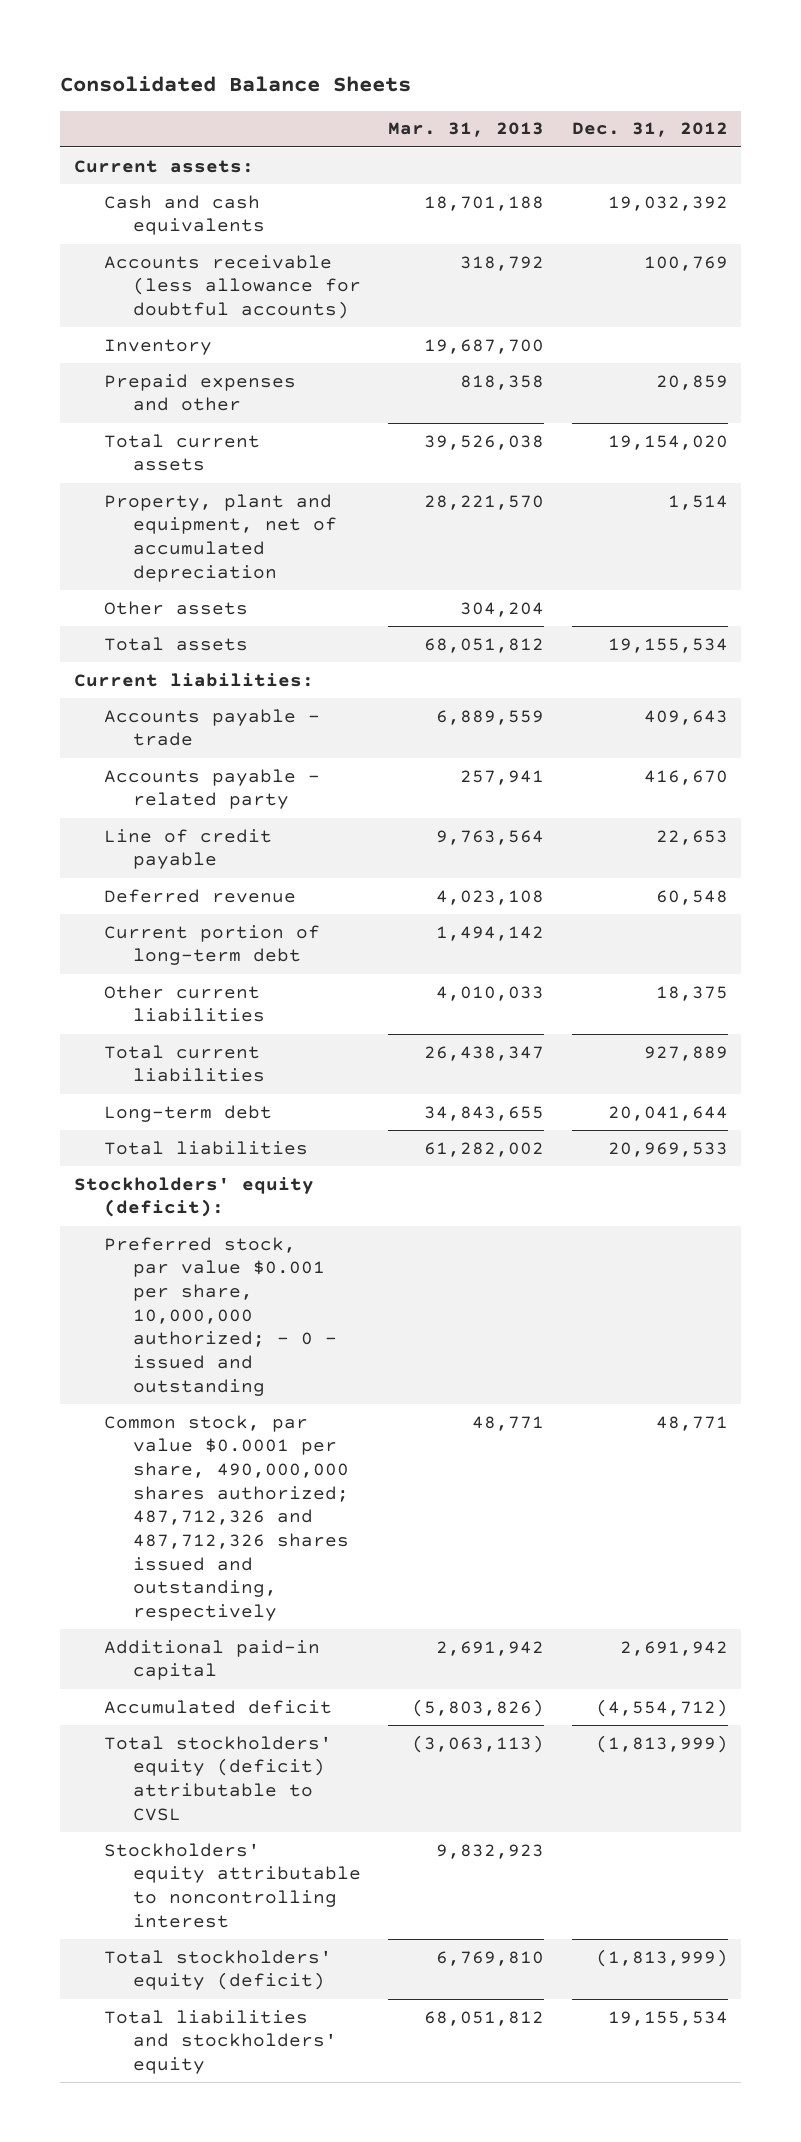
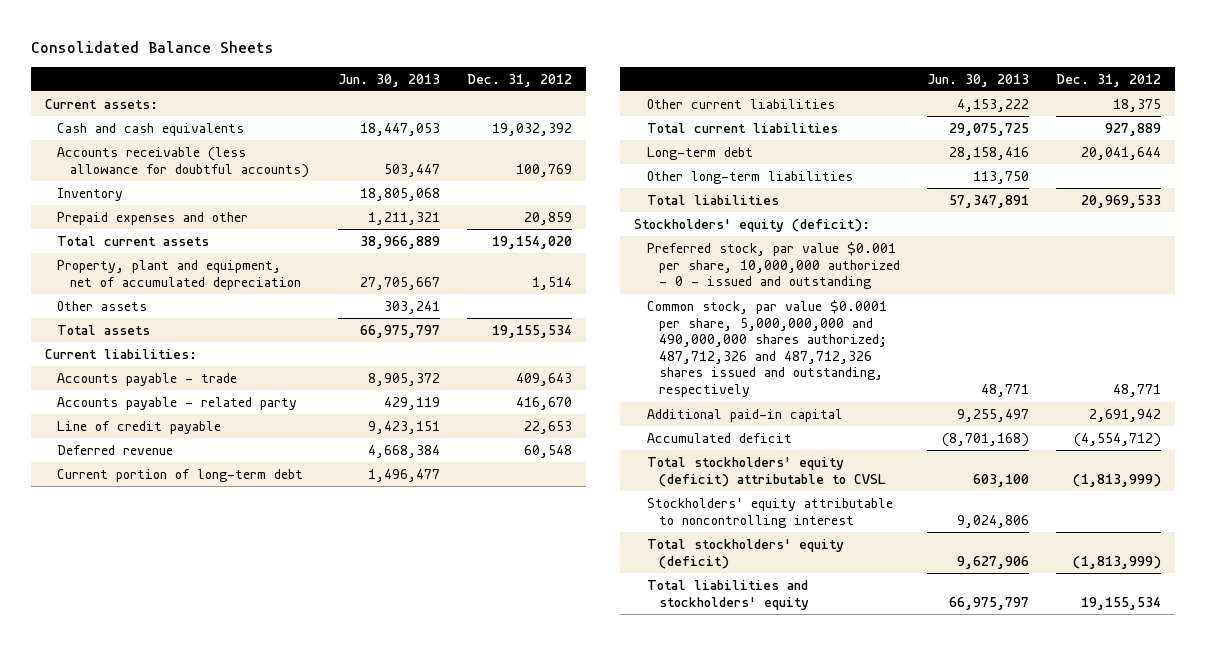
- | Mar. 31, 2013 | Dec. 31, 2012
+ | Jun. 30, 2013 | Dec. 31, 2012
+ Other long-term liabilities | 113,750 |
- Preferred stock, par value $0.001 per share, 10,000,000 authorized; - 0 - issued and outstanding
- Common stock, par value $0.0001 per share, 490,000,000 shares authorized; 487,712,326 and 487,712,326 shares issued and outstanding, respectively | 48,771 | 48,771
+ Preferred stock, par value $0.001 per share, 10,000,000 authorized - 0 - issued and outstanding
+ Common stock, par value $0.0001 per share, 5,000,000,000 and 490,000,000 shares authorized; 487,712,326 and 487,712,326 shares issued and outstanding, respectively | 48,771 | 48,771

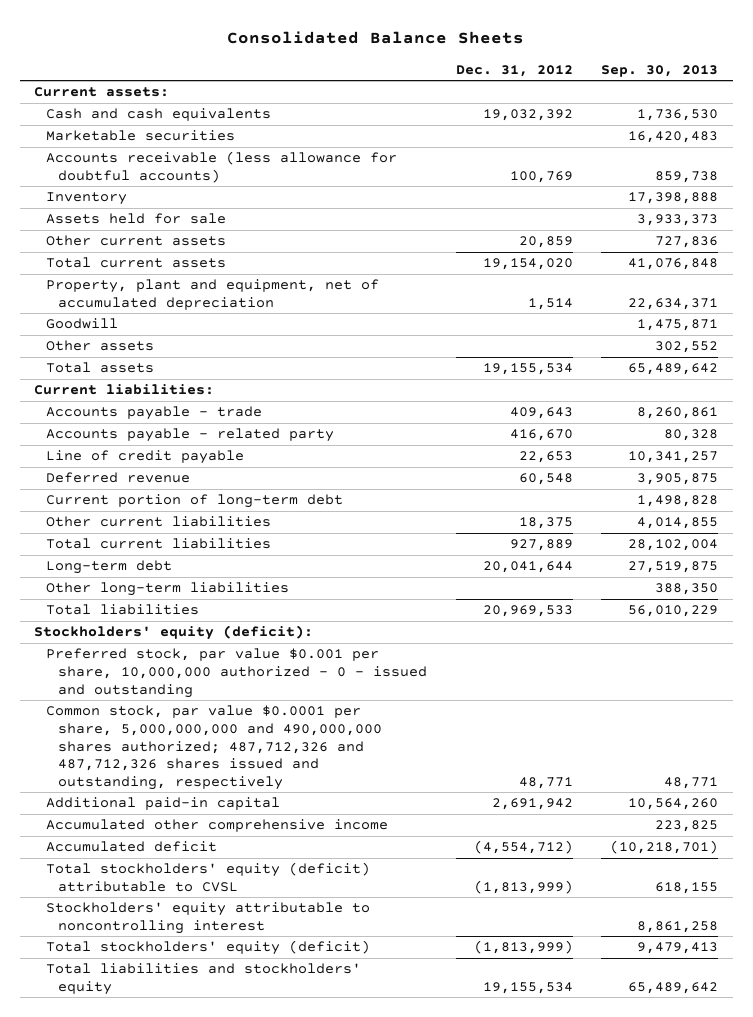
- | Jun. 30, 2013 | Dec. 31, 2012
+ | Dec. 31, 2012 | Sep. 30, 2013
+ Marketable securities | | 16,420,483
- Prepaid expenses and other | 1,211,321 | 20,859
+ Assets held for sale | | 3,933,373
+ Other current assets | 20,859 | 727,836
+ Goodwill | | 1,475,871
+ Accumulated other comprehensive income | | 223,825

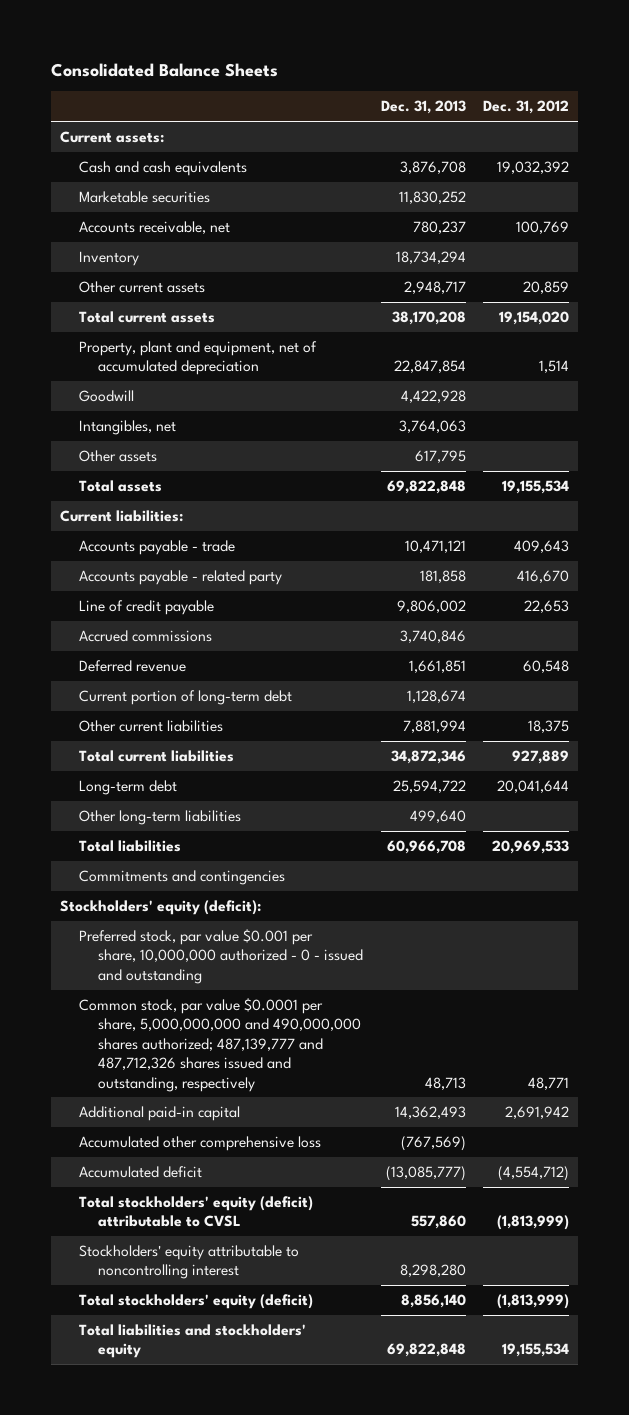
- | Dec. 31, 2012 | Sep. 30, 2013
+ | Dec. 31, 2013 | Dec. 31, 2012
- Accounts receivable (less allowance for doubtful accounts) | 100,769 | 859,738
+ Accounts receivable, net | 780,237 | 100,769
- Assets held for sale | | 3,933,373
+ Intangibles, net | 3,764,063 |
+ Accrued commissions | 3,740,846 |
+ Commitments and contingencies
- Common stock, par value $0.0001 per share, 5,000,000,000 and 490,000,000 shares authorized; 487,712,326 and 487,712,326 shares issued and outstanding, respectively | 48,771 | 48,771
+ Common stock, par value $0.0001 per share, 5,000,000,000 and 490,000,000 shares authorized; 487,139,777 and 487,712,326 shares issued and outstanding, respectively | 48,713 | 48,771
- Accumulated other comprehensive income | | 223,825
+ Accumulated other comprehensive loss | (767,569) |

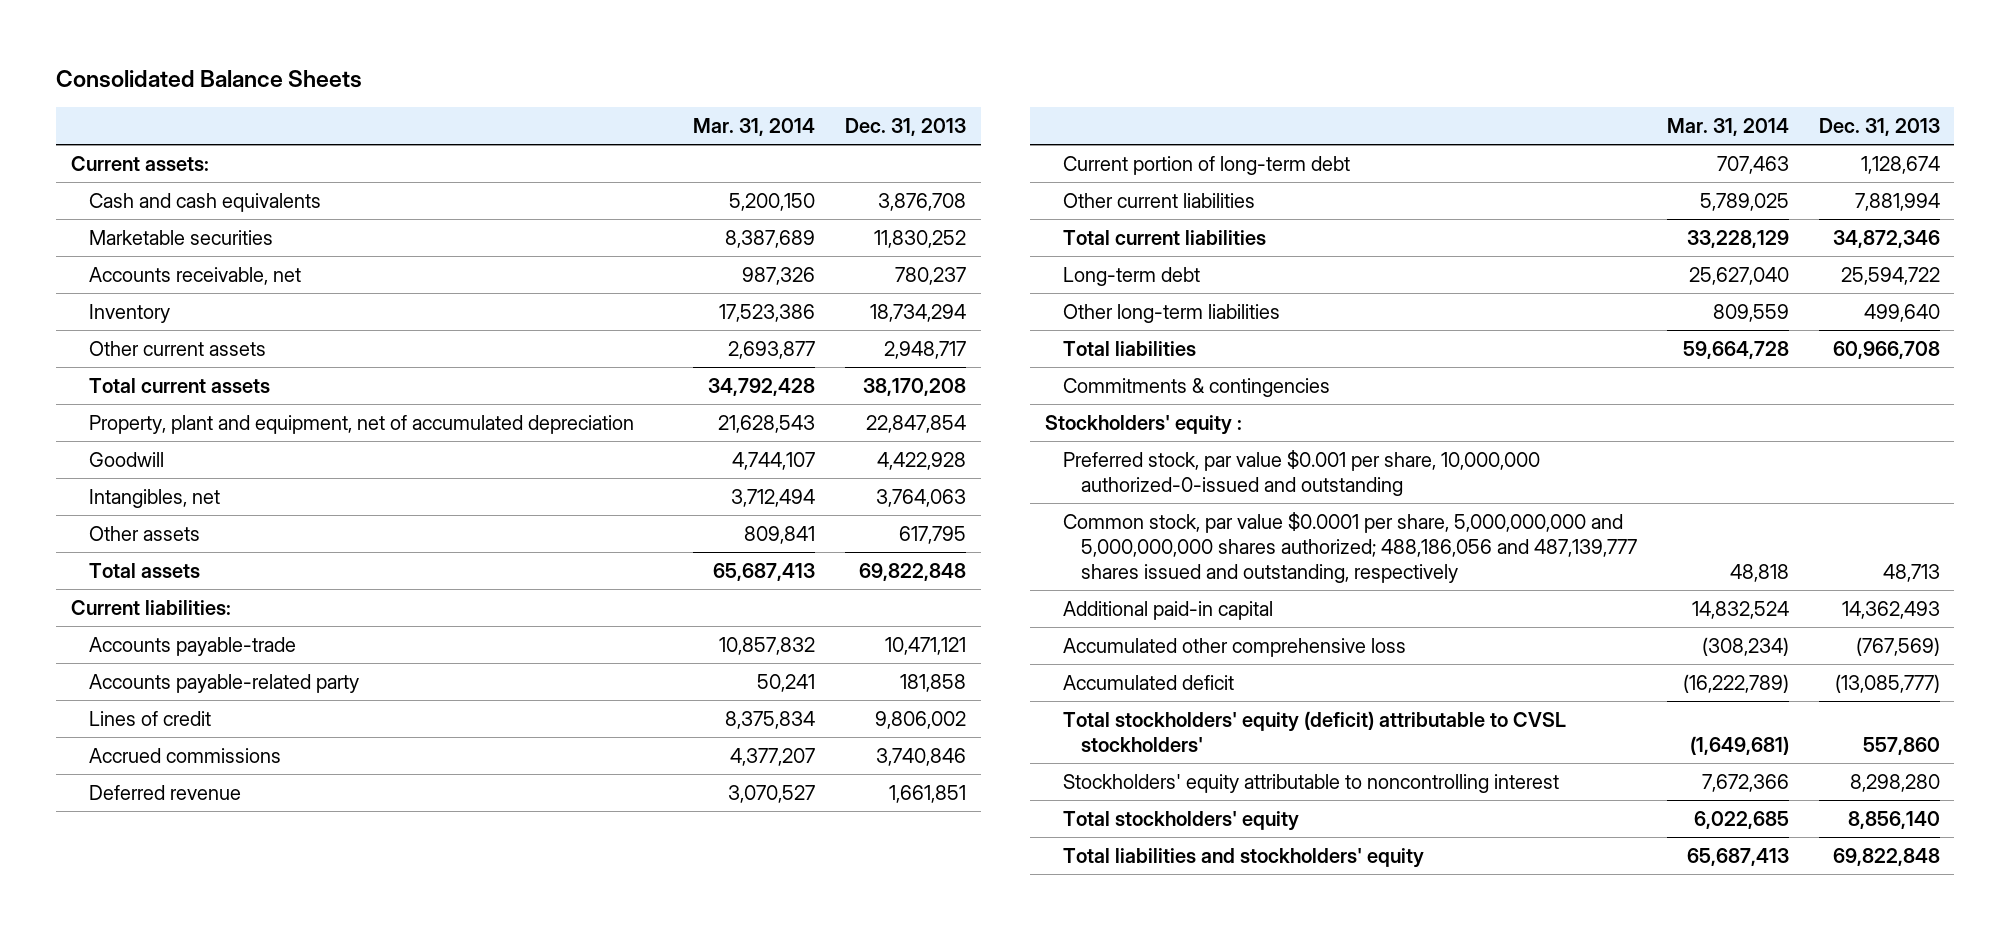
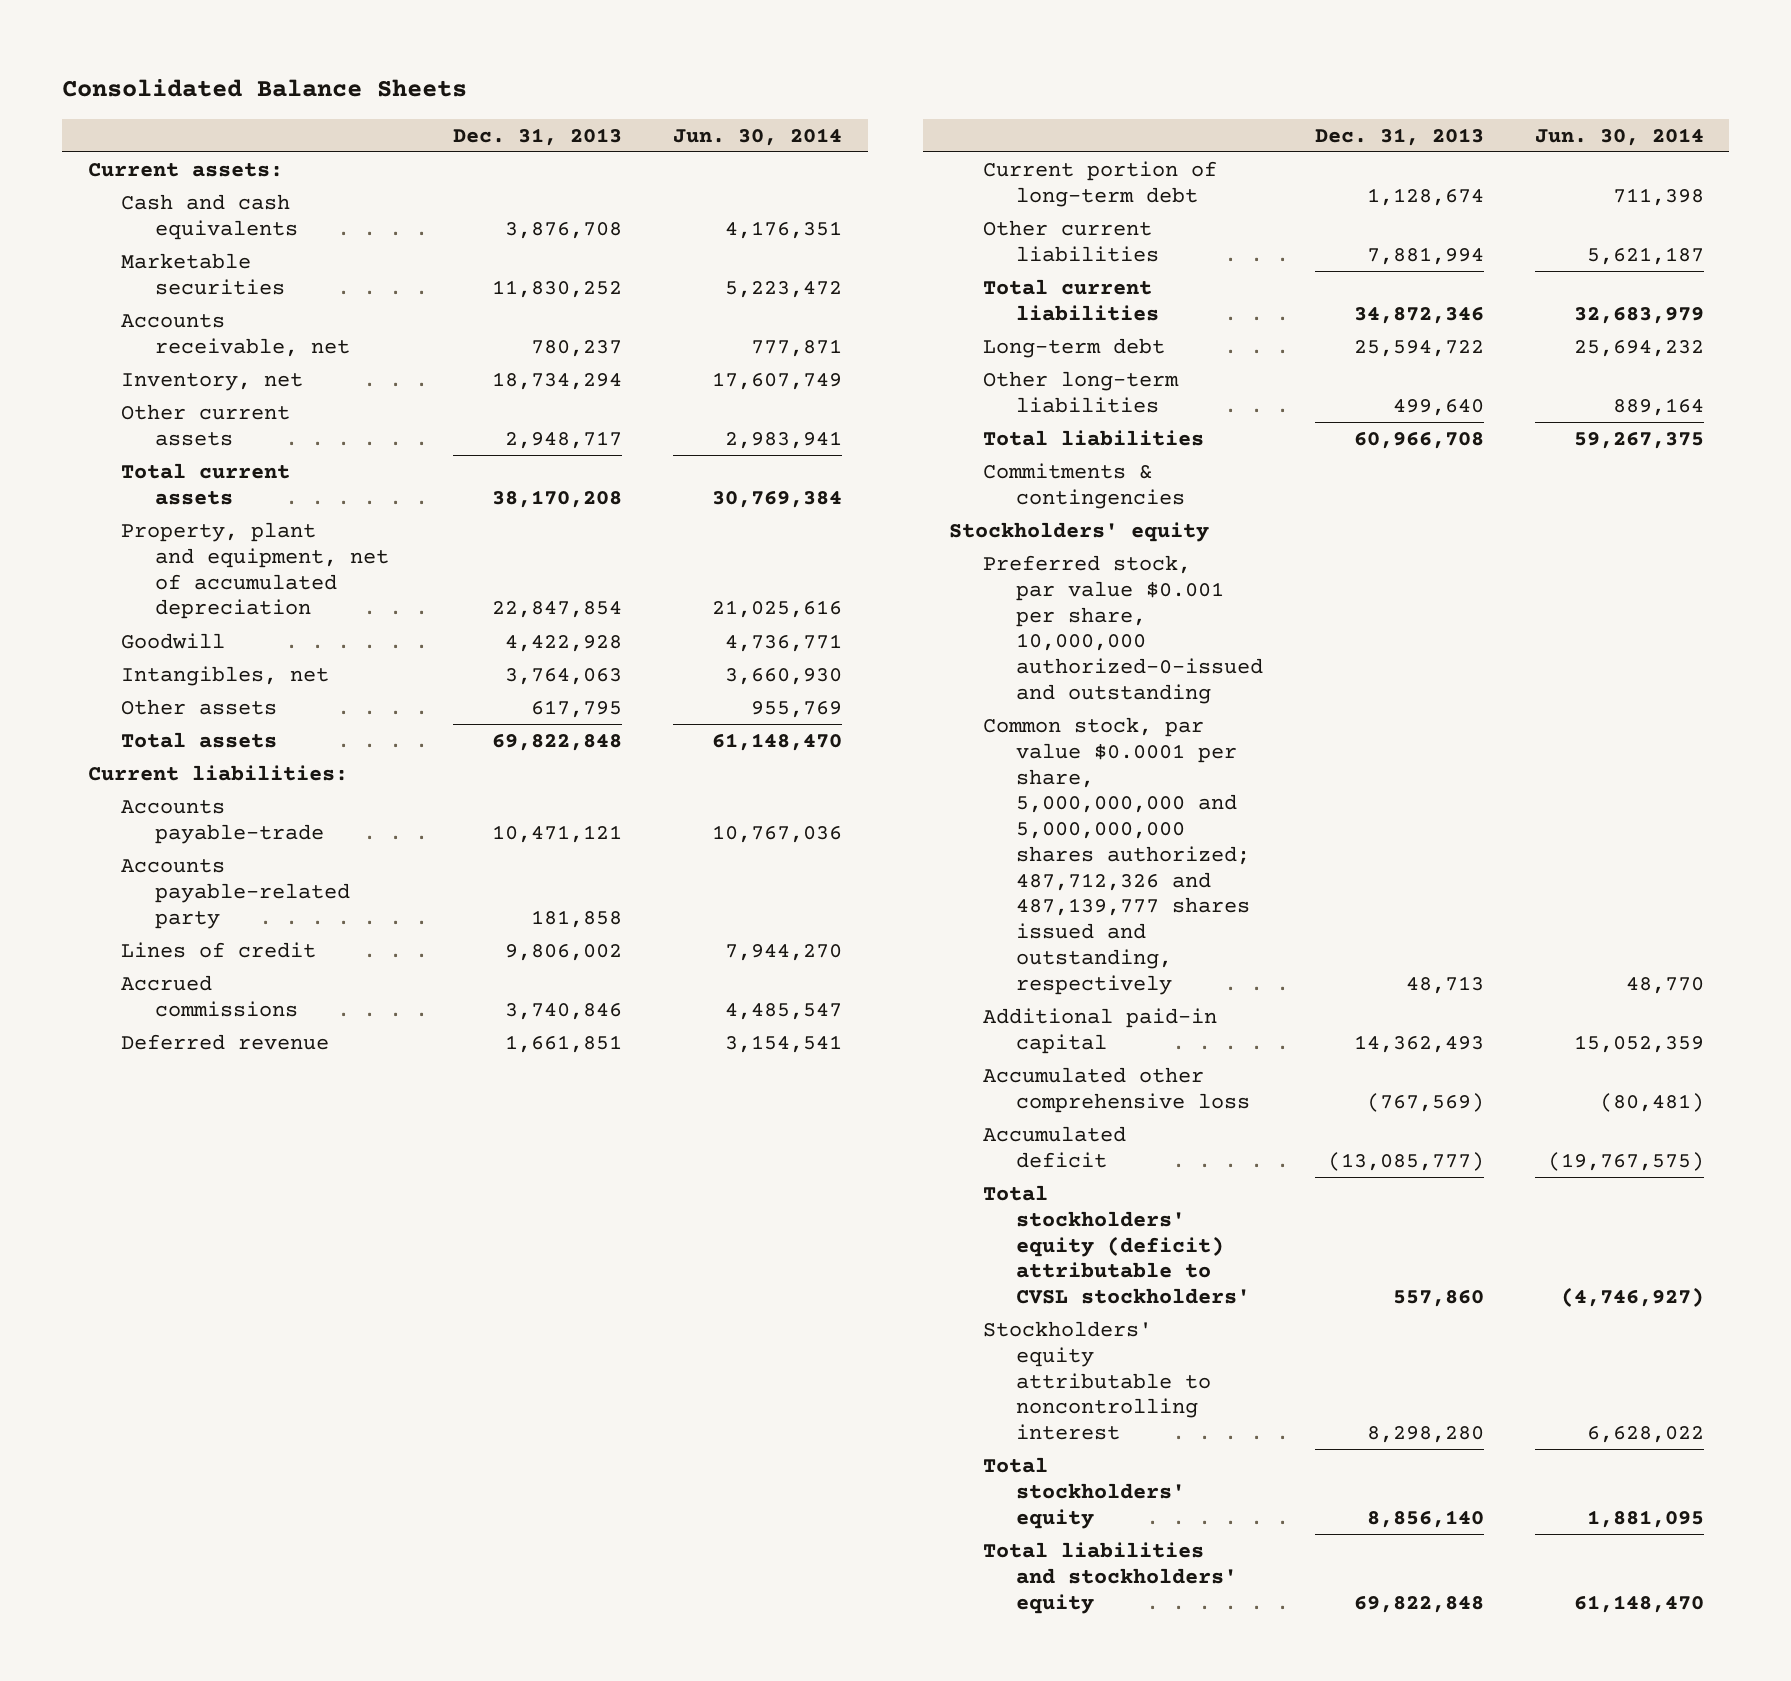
- | Mar. 31, 2014 | Dec. 31, 2013
+ | Dec. 31, 2013 | Jun. 30, 2014
- Inventory | 17,523,386 | 18,734,294
+ Inventory, net | 18,734,294 | 17,607,749
- Stockholders' equity :
+ Stockholders' equity
- Common stock, par value $0.0001 per share, 5,000,000,000 and 5,000,000,000 shares authorized; 488,186,056 and 487,139,777 shares issued and outstanding, respectively | 48,818 | 48,713
+ Common stock, par value $0.0001 per share, 5,000,000,000 and 5,000,000,000 shares authorized; 487,712,326 and 487,139,777 shares issued and outstanding, respectively | 48,713 | 48,770

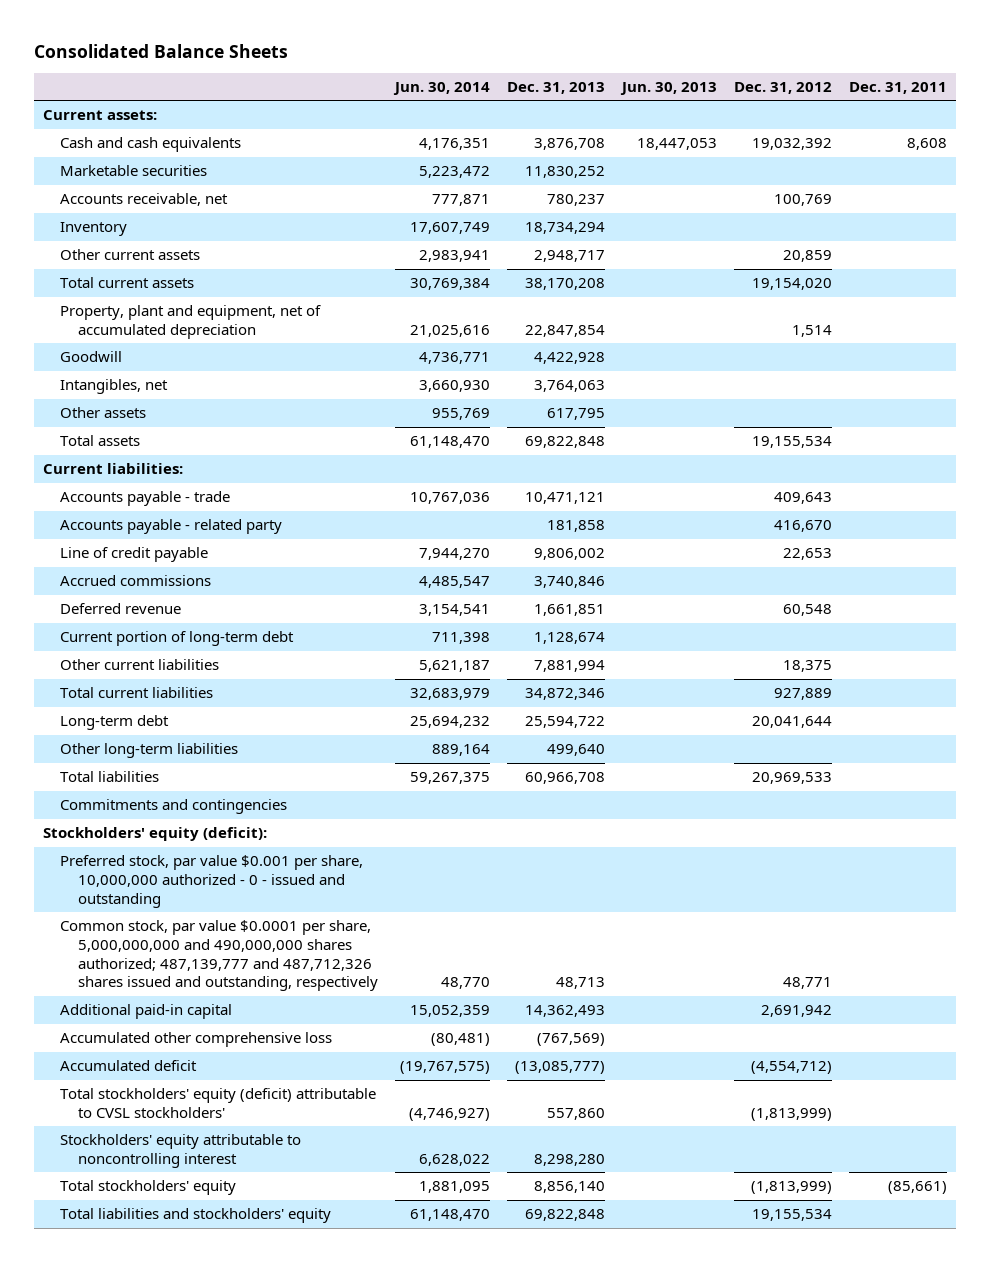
- | Dec. 31, 2013 | Jun. 30, 2014
+ | Jun. 30, 2014 | Dec. 31, 2013 | Jun. 30, 2013 | Dec. 31, 2012 | Dec. 31, 2011
- Inventory, net | 18,734,294 | 17,607,749
+ Inventory | 17,607,749 | 18,734,294 | | |
- Accounts payable-trade | 10,471,121 | 10,767,036
- Accounts payable-related party | 181,858 |
- Lines of credit | 9,806,002 | 7,944,270
+ Accounts payable - trade | 10,767,036 | 10,471,121 | | 409,643 |
+ Accounts payable - related party | | 181,858 | | 416,670 |
+ Line of credit payable | 7,944,270 | 9,806,002 | | 22,653 |
- Commitments & contingencies
- Stockholders' equity
- Preferred stock, par value $0.001 per share, 10,000,000 authorized-0-issued and outstanding
- Common stock, par value $0.0001 per share, 5,000,000,000 and 5,000,000,000 shares authorized; 487,712,326 and 487,139,777 shares issued and outstanding, respectively | 48,713 | 48,770
+ Commitments and contingencies
+ Stockholders' equity (deficit):
+ Preferred stock, par value $0.001 per share, 10,000,000 authorized - 0 - issued and outstanding
+ Common stock, par value $0.0001 per share, 5,000,000,000 and 490,000,000 shares authorized; 487,139,777 and 487,712,326 shares issued and outstanding, respectively | 48,770 | 48,713 | | 48,771 |

